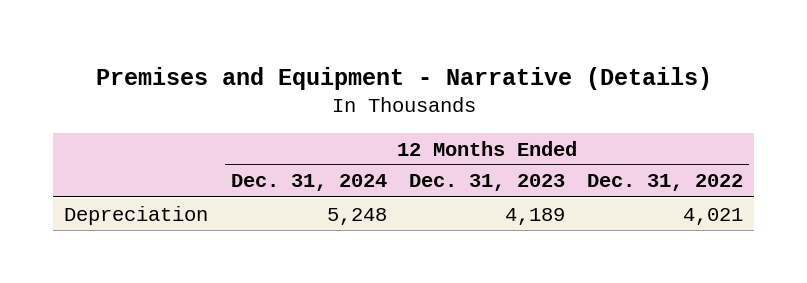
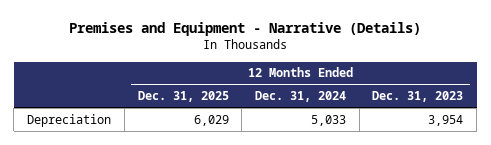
- | 12 Months Ended Dec. 31, 2024 | 12 Months Ended Dec. 31, 2023 | 12 Months Ended Dec. 31, 2022
+ | 12 Months Ended Dec. 31, 2025 | 12 Months Ended Dec. 31, 2024 | 12 Months Ended Dec. 31, 2023
- Depreciation | 5,248 | 4,189 | 4,021
+ Depreciation | 6,029 | 5,033 | 3,954

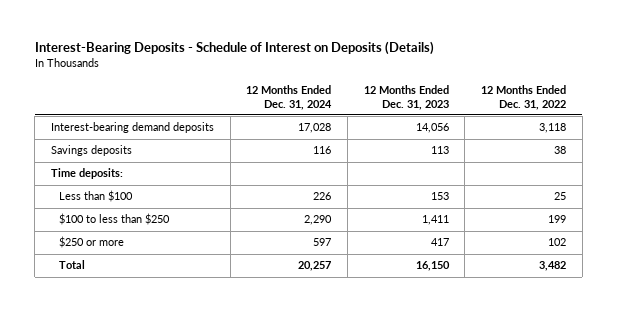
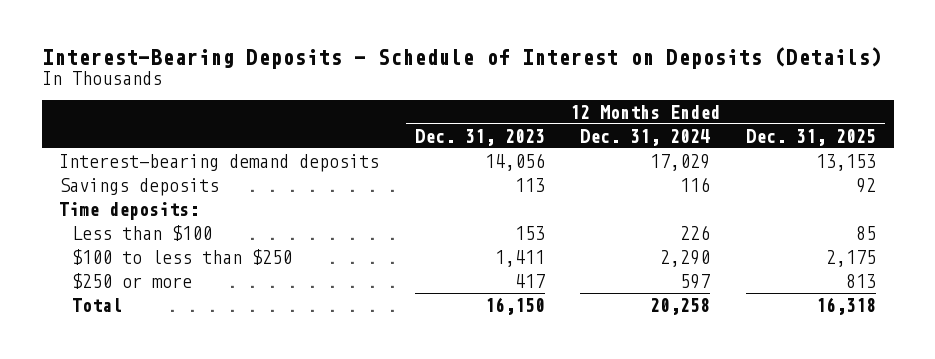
- | 12 Months Ended Dec. 31, 2024 | 12 Months Ended Dec. 31, 2023 | 12 Months Ended Dec. 31, 2022
+ | 12 Months Ended Dec. 31, 2023 | 12 Months Ended Dec. 31, 2024 | 12 Months Ended Dec. 31, 2025
- Interest-bearing demand deposits | 17,028 | 14,056 | 3,118
+ Interest-bearing demand deposits | 14,056 | 17,029 | 13,153
- Total | 20,257 | 16,150 | 3,482
+ Total | 16,150 | 20,258 | 16,318

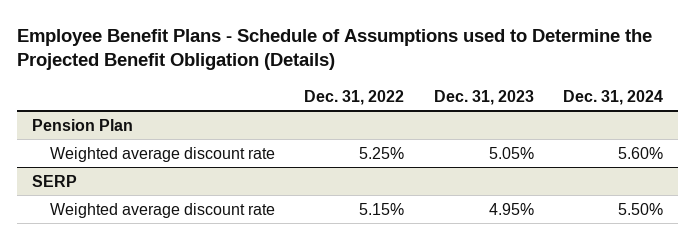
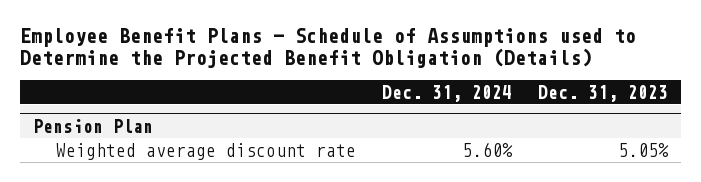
- | Dec. 31, 2022 | Dec. 31, 2023 | Dec. 31, 2024
+ | Dec. 31, 2024 | Dec. 31, 2023
- SERP
- Weighted average discount rate | 5.15% | 4.95% | 5.50%

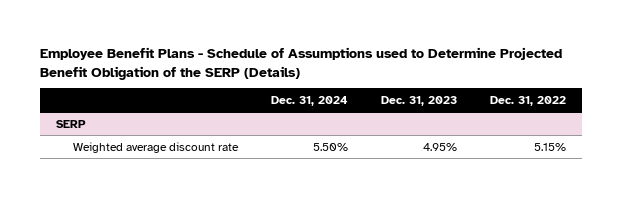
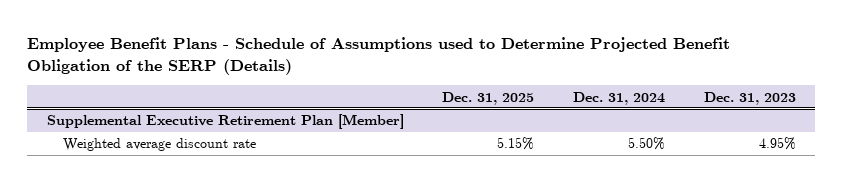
- | Dec. 31, 2024 | Dec. 31, 2023 | Dec. 31, 2022
+ | Dec. 31, 2025 | Dec. 31, 2024 | Dec. 31, 2023
- SERP
+ Supplemental Executive Retirement Plan [Member]

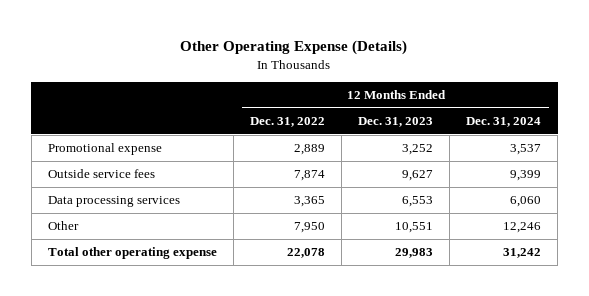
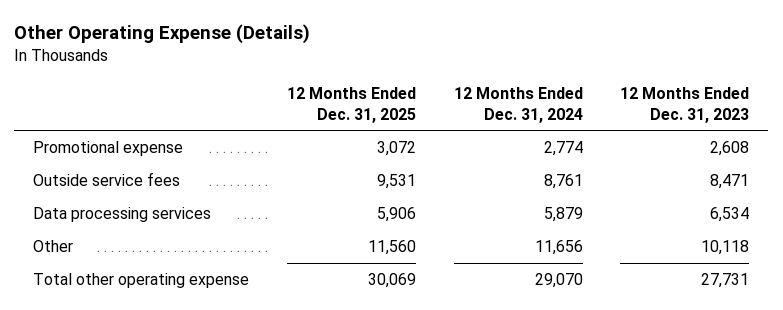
- | 12 Months Ended Dec. 31, 2022 | 12 Months Ended Dec. 31, 2023 | 12 Months Ended Dec. 31, 2024
+ | 12 Months Ended Dec. 31, 2025 | 12 Months Ended Dec. 31, 2024 | 12 Months Ended Dec. 31, 2023
- Promotional expense | 2,889 | 3,252 | 3,537
- Outside service fees | 7,874 | 9,627 | 9,399
- Data processing services | 3,365 | 6,553 | 6,060
- Other | 7,950 | 10,551 | 12,246
- Total other operating expense | 22,078 | 29,983 | 31,242
+ Promotional expense | 3,072 | 2,774 | 2,608
+ Outside service fees | 9,531 | 8,761 | 8,471
+ Data processing services | 5,906 | 5,879 | 6,534
+ Other | 11,560 | 11,656 | 10,118
+ Total other operating expense | 30,069 | 29,070 | 27,731

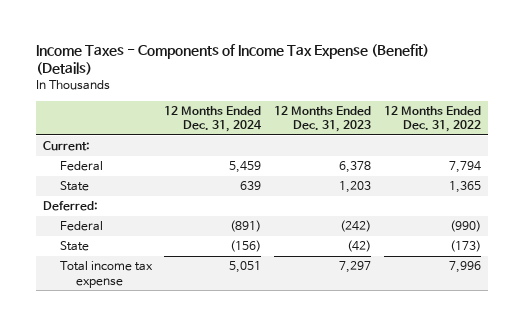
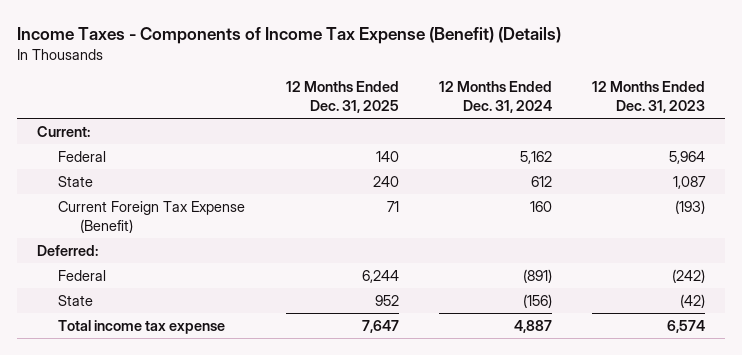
- | 12 Months Ended Dec. 31, 2024 | 12 Months Ended Dec. 31, 2023 | 12 Months Ended Dec. 31, 2022
+ | 12 Months Ended Dec. 31, 2025 | 12 Months Ended Dec. 31, 2024 | 12 Months Ended Dec. 31, 2023
- Federal | 5,459 | 6,378 | 7,794
- State | 639 | 1,203 | 1,365
+ Federal | 140 | 5,162 | 5,964
+ State | 240 | 612 | 1,087
+ Current Foreign Tax Expense (Benefit) | 71 | 160 | (193)
- Total income tax expense | 5,051 | 7,297 | 7,996
+ Total income tax expense | 7,647 | 4,887 | 6,574

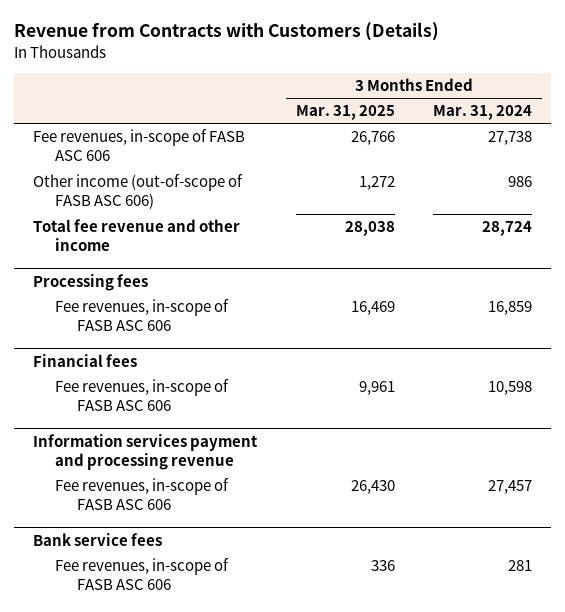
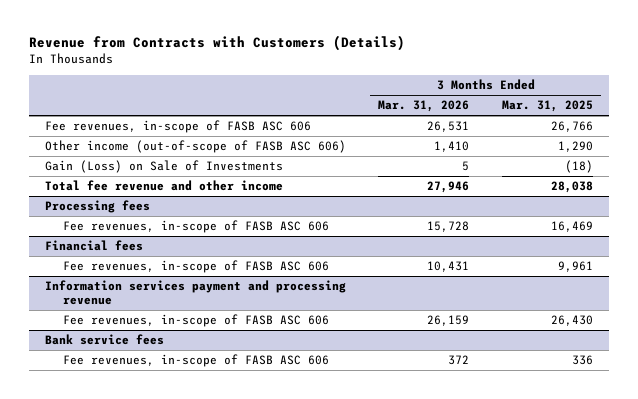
- | 3 Months Ended Mar. 31, 2025 | 3 Months Ended Mar. 31, 2024
+ | 3 Months Ended Mar. 31, 2026 | 3 Months Ended Mar. 31, 2025
- Other income (out-of-scope of FASB ASC 606) | 1,272 | 986
+ Other income (out-of-scope of FASB ASC 606) | 1,410 | 1,290
+ Gain (Loss) on Sale of Investments | 5 | (18)

